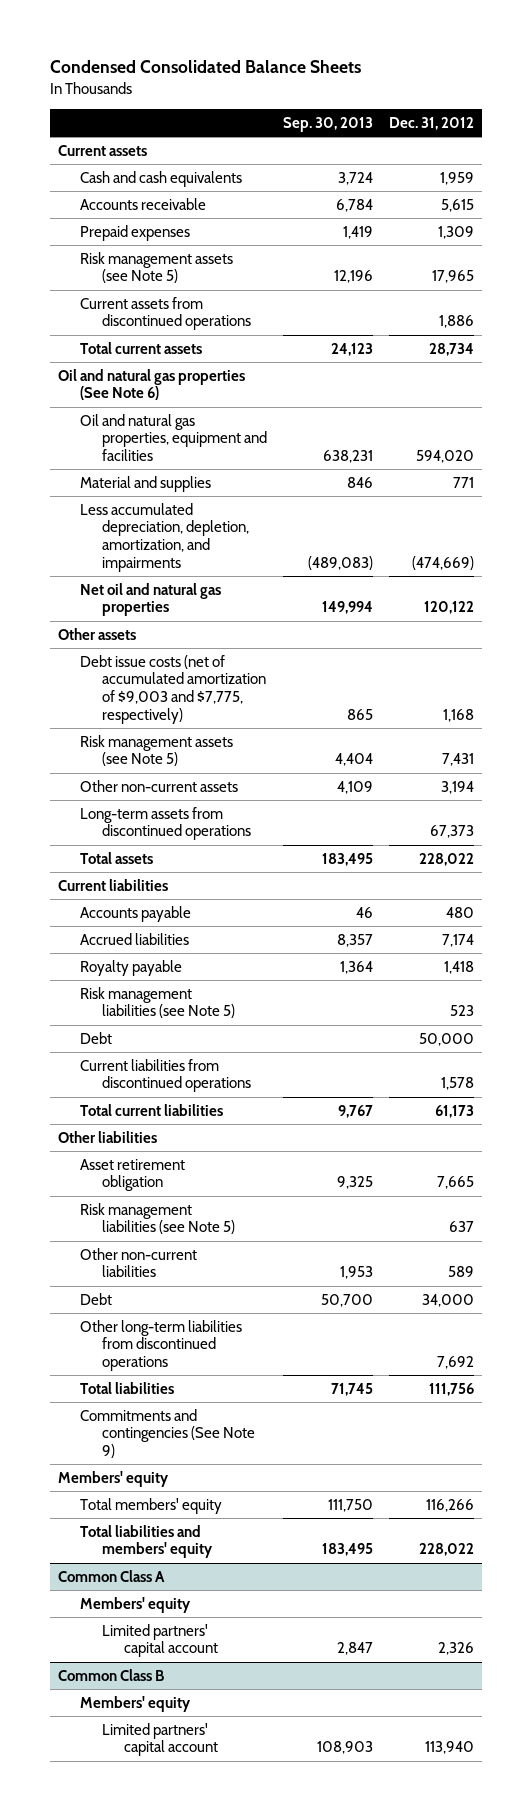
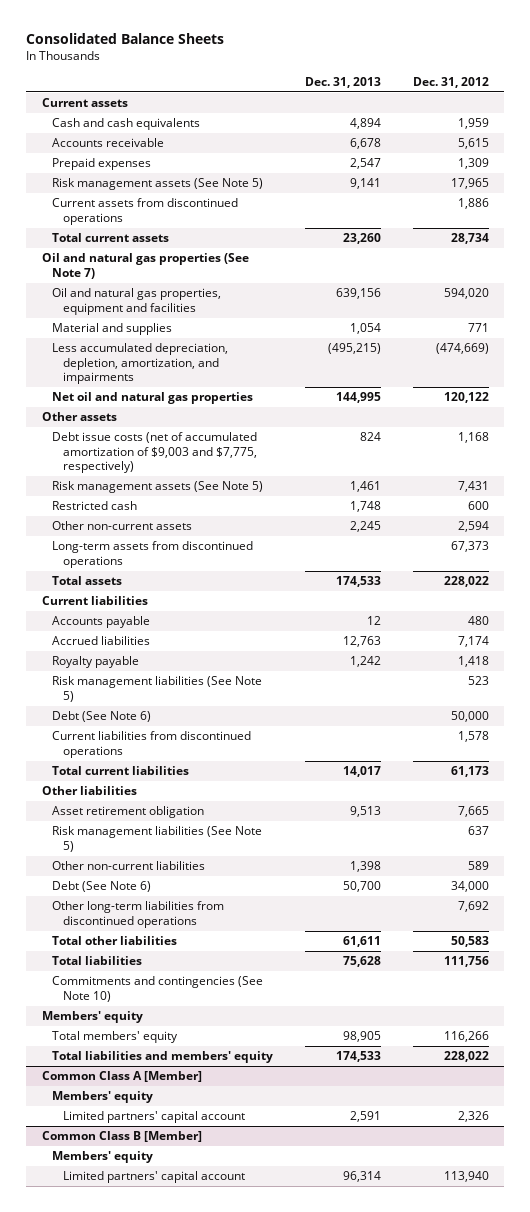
- Condensed Consolidated Balance Sheets
+ Consolidated Balance Sheets
- | Sep. 30, 2013 | Dec. 31, 2012
+ | Dec. 31, 2013 | Dec. 31, 2012
- Risk management assets (see Note 5) | 12,196 | 17,965
+ Risk management assets (See Note 5) | 9,141 | 17,965
- Oil and natural gas properties (See Note 6)
+ Oil and natural gas properties (See Note 7)
- Risk management assets (see Note 5) | 4,404 | 7,431
- Other non-current assets | 4,109 | 3,194
+ Risk management assets (See Note 5) | 1,461 | 7,431
+ Restricted cash | 1,748 | 600
+ Other non-current assets | 2,245 | 2,594
- Risk management liabilities (see Note 5) | | 523
- Debt | | 50,000
+ Risk management liabilities (See Note 5) | | 523
+ Debt (See Note 6) | | 50,000
- Risk management liabilities (see Note 5) | | 637
+ Risk management liabilities (See Note 5) | | 637
- Debt | 50,700 | 34,000
+ Debt (See Note 6) | 50,700 | 34,000
+ Total other liabilities | 61,611 | 50,583
- Commitments and contingencies (See Note 9)
+ Commitments and contingencies (See Note 10)
- Common Class A
+ Common Class A [Member]
- Common Class B
+ Common Class B [Member]

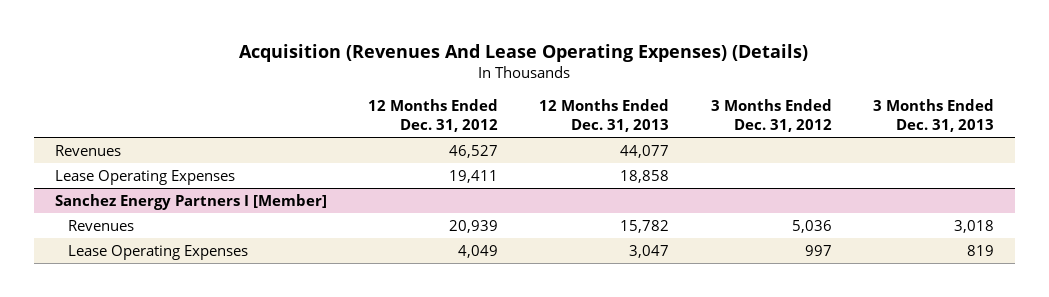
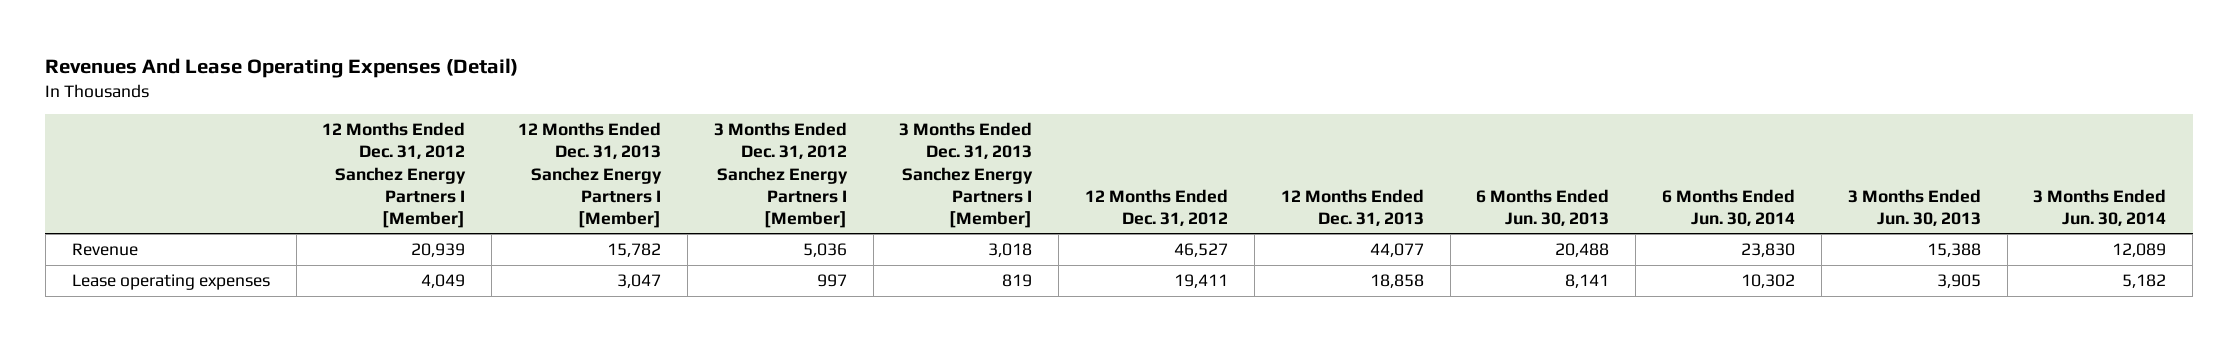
- Acquisition (Revenues And Lease Operating Expenses) (Details)
+ Revenues And Lease Operating Expenses (Detail)
- | 12 Months Ended Dec. 31, 2012 | 12 Months Ended Dec. 31, 2013 | 3 Months Ended Dec. 31, 2012 | 3 Months Ended Dec. 31, 2013
+ | 12 Months Ended Dec. 31, 2012 Sanchez Energy Partners I [Member] | 12 Months Ended Dec. 31, 2013 Sanchez Energy Partners I [Member] | 3 Months Ended Dec. 31, 2012 Sanchez Energy Partners I [Member] | 3 Months Ended Dec. 31, 2013 Sanchez Energy Partners I [Member] | 12 Months Ended Dec. 31, 2012 | 12 Months Ended Dec. 31, 2013 | 6 Months Ended Jun. 30, 2013 | 6 Months Ended Jun. 30, 2014 | 3 Months Ended Jun. 30, 2013 | 3 Months Ended Jun. 30, 2014
- Revenues | 46,527 | 44,077 | |
- Lease Operating Expenses | 19,411 | 18,858 | |
- Sanchez Energy Partners I [Member]
- Revenues | 20,939 | 15,782 | 5,036 | 3,018
- Lease Operating Expenses | 4,049 | 3,047 | 997 | 819
+ Revenue | 20,939 | 15,782 | 5,036 | 3,018 | 46,527 | 44,077 | 20,488 | 23,830 | 15,388 | 12,089
+ Lease operating expenses | 4,049 | 3,047 | 997 | 819 | 19,411 | 18,858 | 8,141 | 10,302 | 3,905 | 5,182

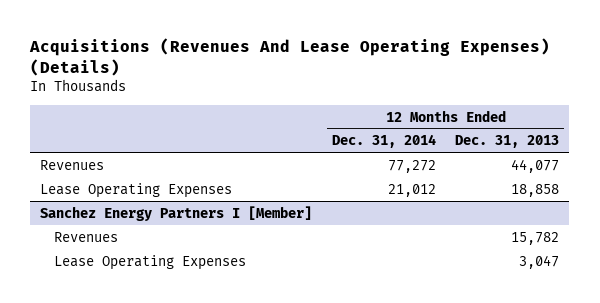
- Revenues And Lease Operating Expenses (Detail)
+ Acquisitions (Revenues And Lease Operating Expenses) (Details)
- | 12 Months Ended Dec. 31, 2012 Sanchez Energy Partners I [Member] | 12 Months Ended Dec. 31, 2013 Sanchez Energy Partners I [Member] | 3 Months Ended Dec. 31, 2012 Sanchez Energy Partners I [Member] | 3 Months Ended Dec. 31, 2013 Sanchez Energy Partners I [Member] | 12 Months Ended Dec. 31, 2012 | 12 Months Ended Dec. 31, 2013 | 6 Months Ended Jun. 30, 2013 | 6 Months Ended Jun. 30, 2014 | 3 Months Ended Jun. 30, 2013 | 3 Months Ended Jun. 30, 2014
+ | 12 Months Ended Dec. 31, 2014 | 12 Months Ended Dec. 31, 2013
- Revenue | 20,939 | 15,782 | 5,036 | 3,018 | 46,527 | 44,077 | 20,488 | 23,830 | 15,388 | 12,089
- Lease operating expenses | 4,049 | 3,047 | 997 | 819 | 19,411 | 18,858 | 8,141 | 10,302 | 3,905 | 5,182
+ Revenues | 77,272 | 44,077
+ Lease Operating Expenses | 21,012 | 18,858
+ Sanchez Energy Partners I [Member]
+ Revenues | | 15,782
+ Lease Operating Expenses | | 3,047

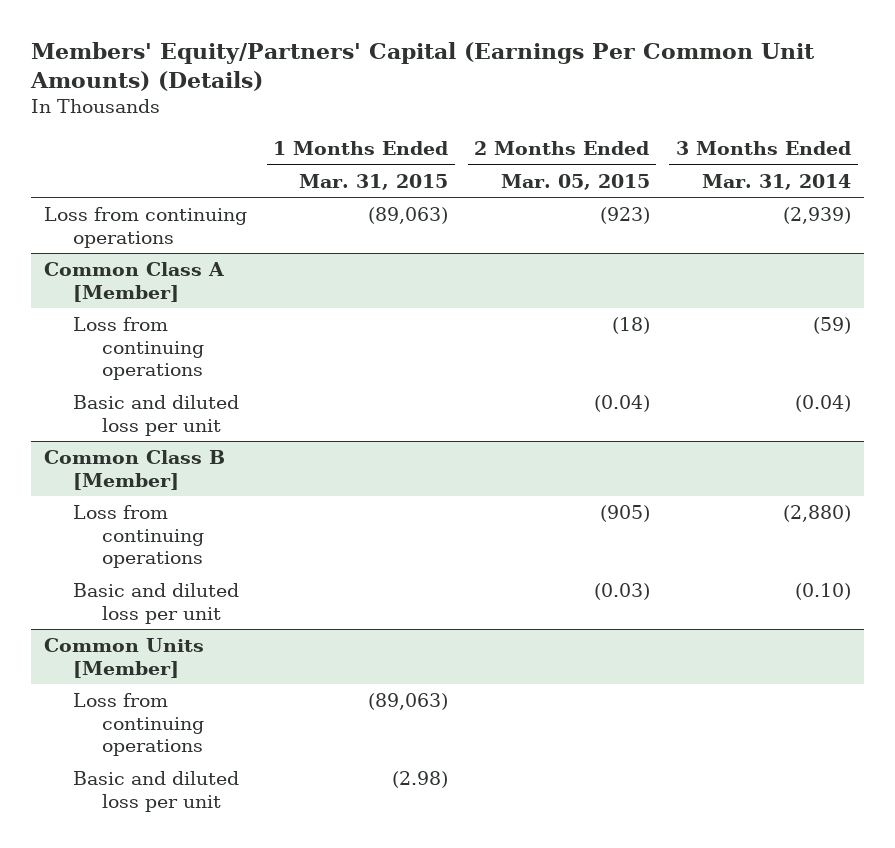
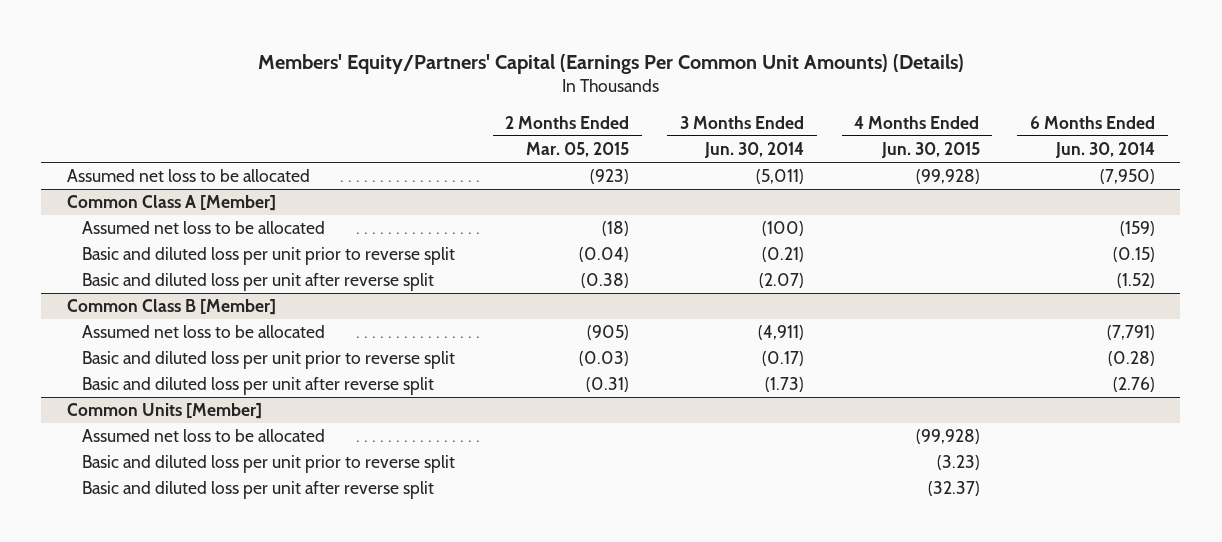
- | 1 Months Ended Mar. 31, 2015 | 2 Months Ended Mar. 05, 2015 | 3 Months Ended Mar. 31, 2014
+ | 2 Months Ended Mar. 05, 2015 | 3 Months Ended Jun. 30, 2014 | 4 Months Ended Jun. 30, 2015 | 6 Months Ended Jun. 30, 2014
- Loss from continuing operations | (89,063) | (923) | (2,939)
+ Assumed net loss to be allocated | (923) | (5,011) | (99,928) | (7,950)
@ Common Class A [Member]
- Loss from continuing operations | | (18) | (59)
- Basic and diluted loss per unit | | (0.04) | (0.04)
+ Assumed net loss to be allocated | (18) | (100) | | (159)
+ Basic and diluted loss per unit prior to reverse split | (0.04) | (0.21) | | (0.15)
+ Basic and diluted loss per unit after reverse split | (0.38) | (2.07) | | (1.52)
@ Common Class B [Member]
- Loss from continuing operations | | (905) | (2,880)
- Basic and diluted loss per unit | | (0.03) | (0.10)
+ Assumed net loss to be allocated | (905) | (4,911) | | (7,791)
+ Basic and diluted loss per unit prior to reverse split | (0.03) | (0.17) | | (0.28)
+ Basic and diluted loss per unit after reverse split | (0.31) | (1.73) | | (2.76)
@ Common Units [Member]
- Loss from continuing operations | (89,063) | |
- Basic and diluted loss per unit | (2.98) | |
+ Assumed net loss to be allocated | | | (99,928) |
+ Basic and diluted loss per unit prior to reverse split | | | (3.23) |
+ Basic and diluted loss per unit after reverse split | | | (32.37) |

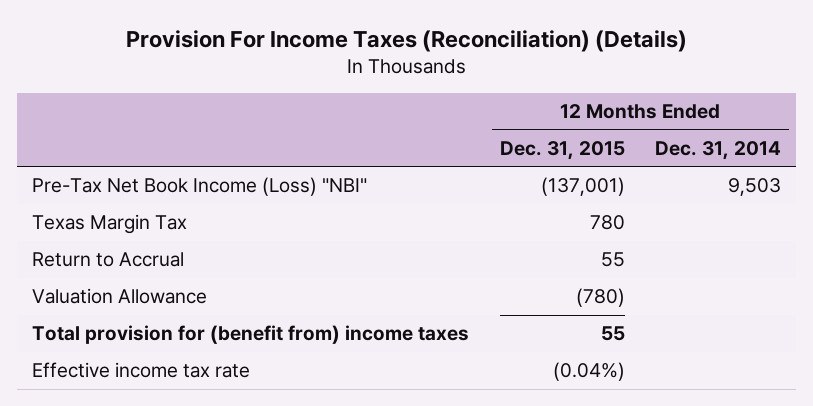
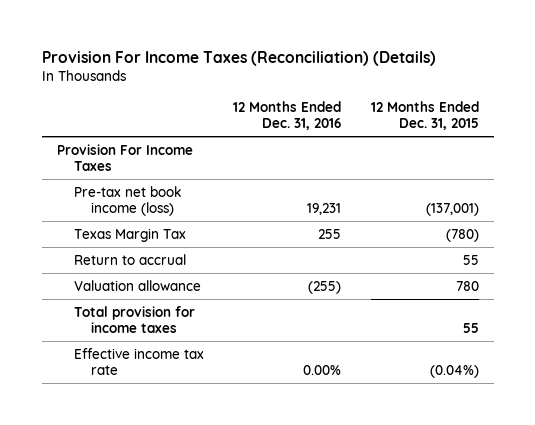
- | 12 Months Ended Dec. 31, 2015 | 12 Months Ended Dec. 31, 2014
+ | 12 Months Ended Dec. 31, 2016 | 12 Months Ended Dec. 31, 2015
- Pre-Tax Net Book Income (Loss) "NBI" | (137,001) | 9,503
- Texas Margin Tax | 780 |
- Return to Accrual | 55 |
- Valuation Allowance | (780) |
- Total provision for (benefit from) income taxes | 55 |
+ Provision For Income Taxes
+ Pre-tax net book income (loss) | 19,231 | (137,001)
+ Texas Margin Tax | 255 | (780)
+ Return to accrual | | 55
+ Valuation allowance | (255) | 780
+ Total provision for income taxes | | 55

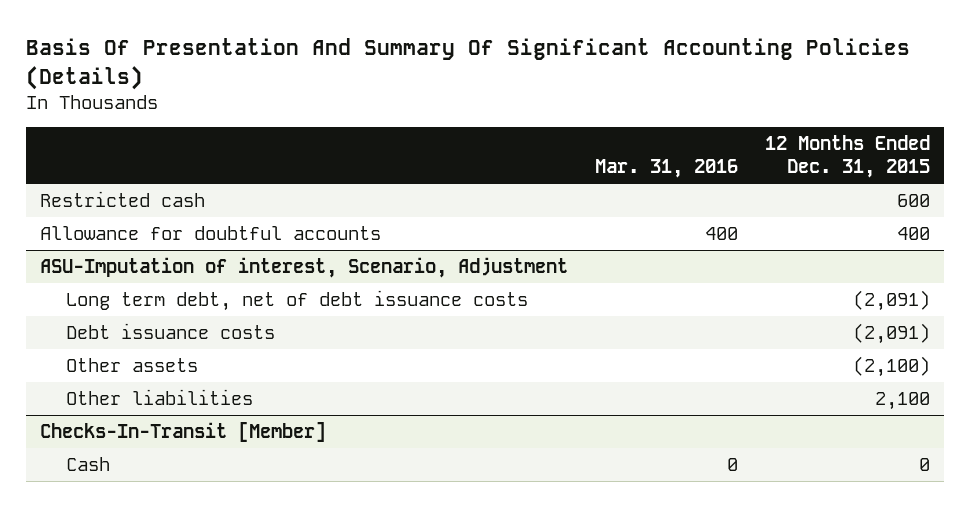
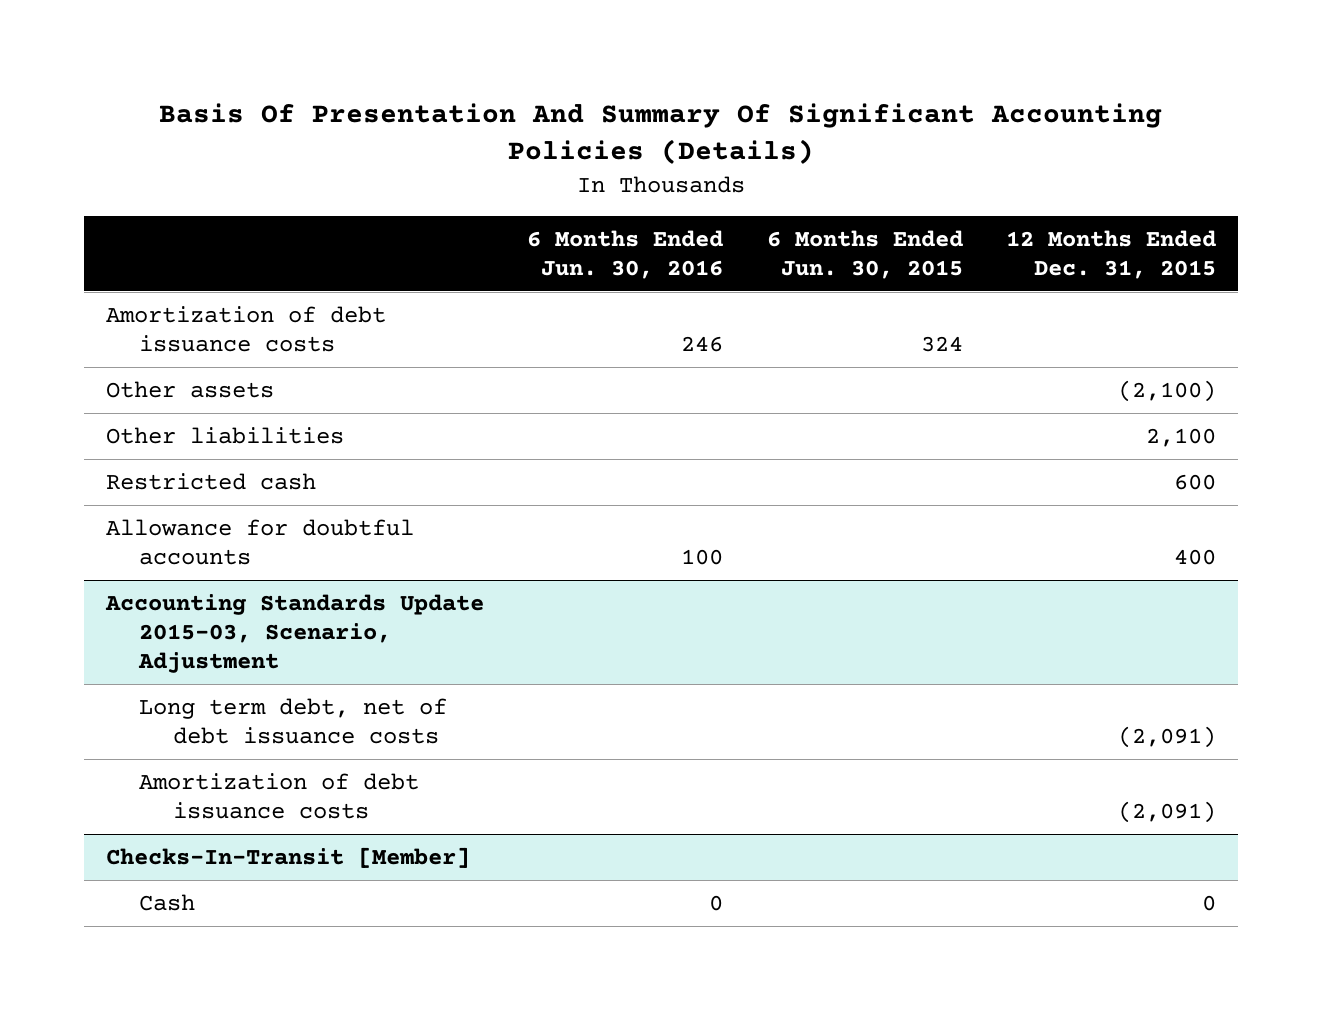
- | Mar. 31, 2016 | 12 Months Ended Dec. 31, 2015
+ | 6 Months Ended Jun. 30, 2016 | 6 Months Ended Jun. 30, 2015 | 12 Months Ended Dec. 31, 2015
+ Amortization of debt issuance costs | 246 | 324 |
+ Other assets | | | (2,100)
+ Other liabilities | | | 2,100
- ASU-Imputation of interest, Scenario, Adjustment
+ Accounting Standards Update 2015-03, Scenario, Adjustment
- Debt issuance costs | | (2,091)
- Other assets | | (2,100)
- Other liabilities | | 2,100
+ Amortization of debt issuance costs | | | (2,091)

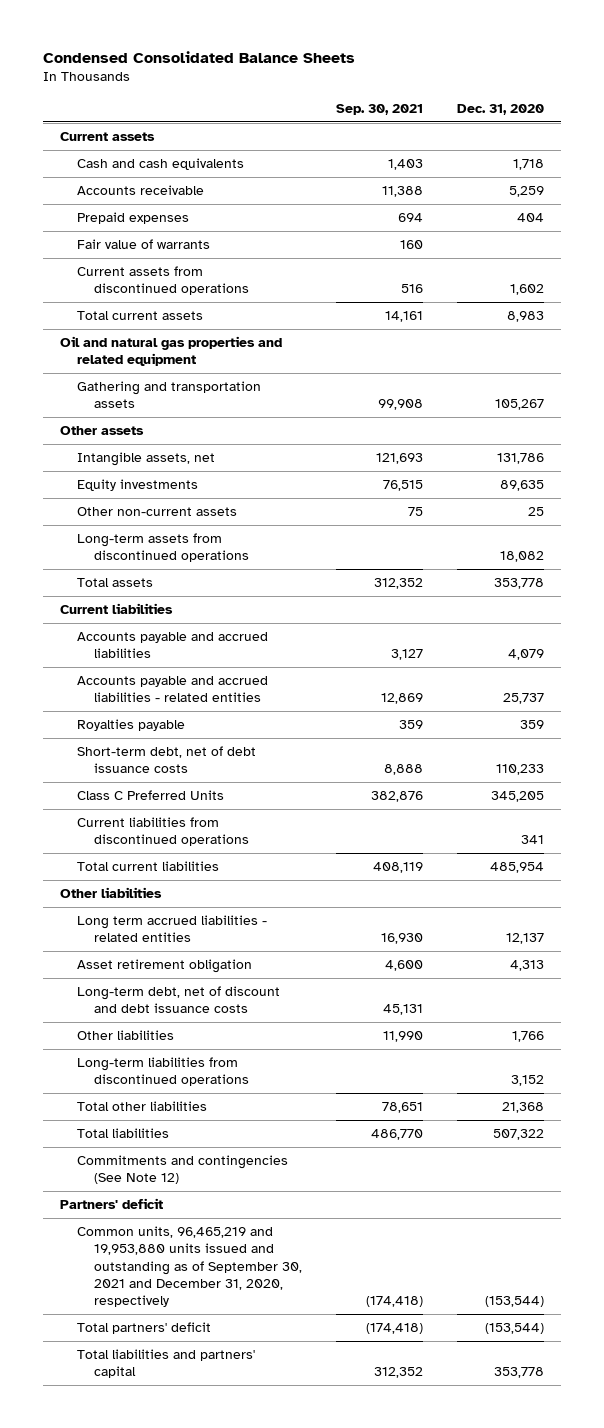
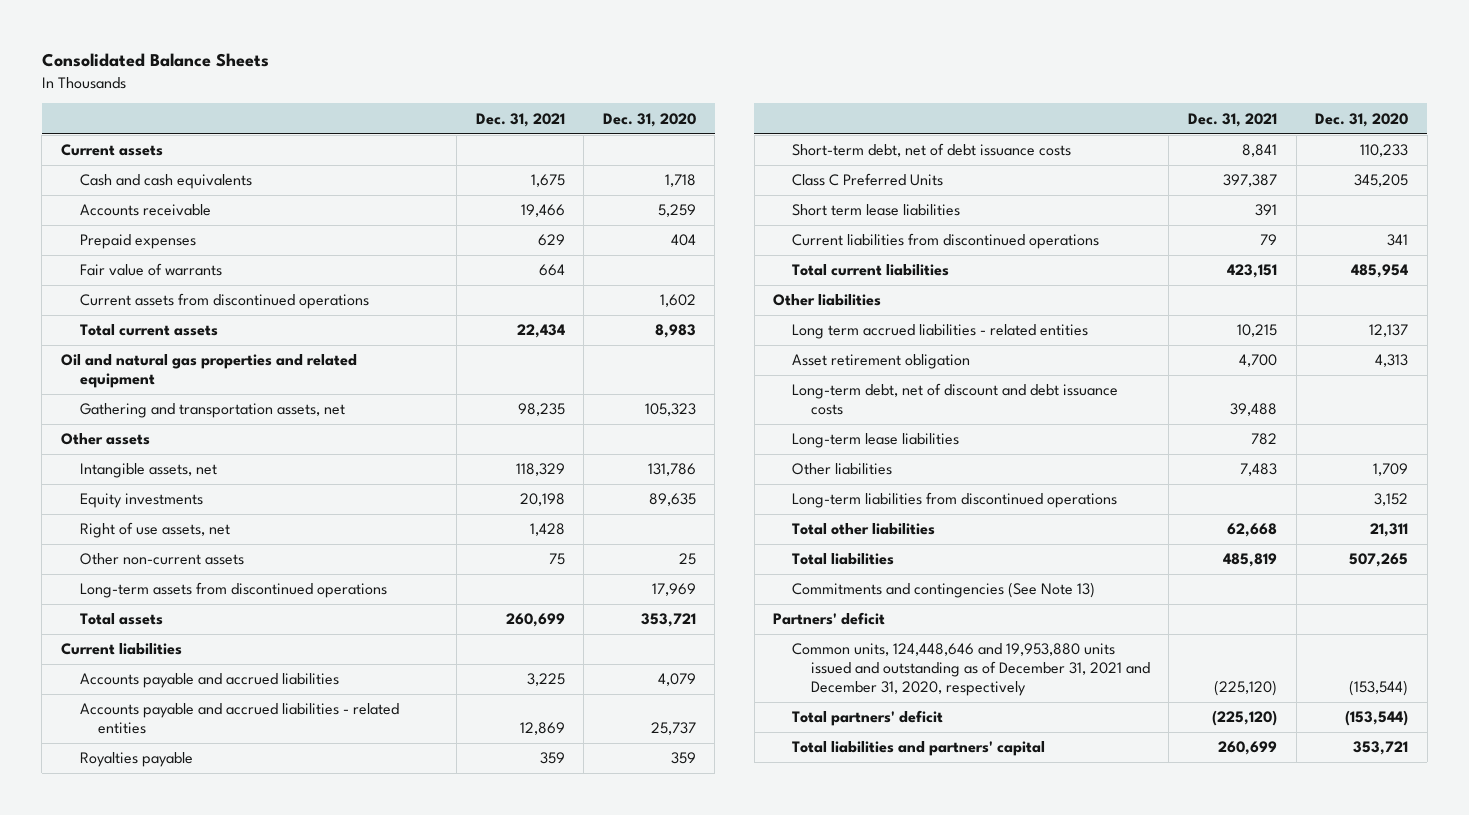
- Condensed Consolidated Balance Sheets
+ Consolidated Balance Sheets
- | Sep. 30, 2021 | Dec. 31, 2020
+ | Dec. 31, 2021 | Dec. 31, 2020
- Gathering and transportation assets | 99,908 | 105,267
+ Gathering and transportation assets, net | 98,235 | 105,323
+ Right of use assets, net | 1,428 |
- Long-term assets from discontinued operations | | 18,082
- Total assets | 312,352 | 353,778
+ Long-term assets from discontinued operations | | 17,969
+ Total assets | 260,699 | 353,721
+ Short term lease liabilities | 391 |
- Other liabilities | 11,990 | 1,766
+ Long-term lease liabilities | 782 |
+ Other liabilities | 7,483 | 1,709
- Total other liabilities | 78,651 | 21,368
- Total liabilities | 486,770 | 507,322
- Commitments and contingencies (See Note 12)
+ Total other liabilities | 62,668 | 21,311
+ Total liabilities | 485,819 | 507,265
+ Commitments and contingencies (See Note 13)
- Common units, 96,465,219 and 19,953,880 units issued and outstanding as of September 30, 2021 and December 31, 2020, respectively | (174,418) | (153,544)
+ Common units, 124,448,646 and 19,953,880 units issued and outstanding as of December 31, 2021 and December 31, 2020, respectively | (225,120) | (153,544)
- Total liabilities and partners' capital | 312,352 | 353,778
+ Total liabilities and partners' capital | 260,699 | 353,721

